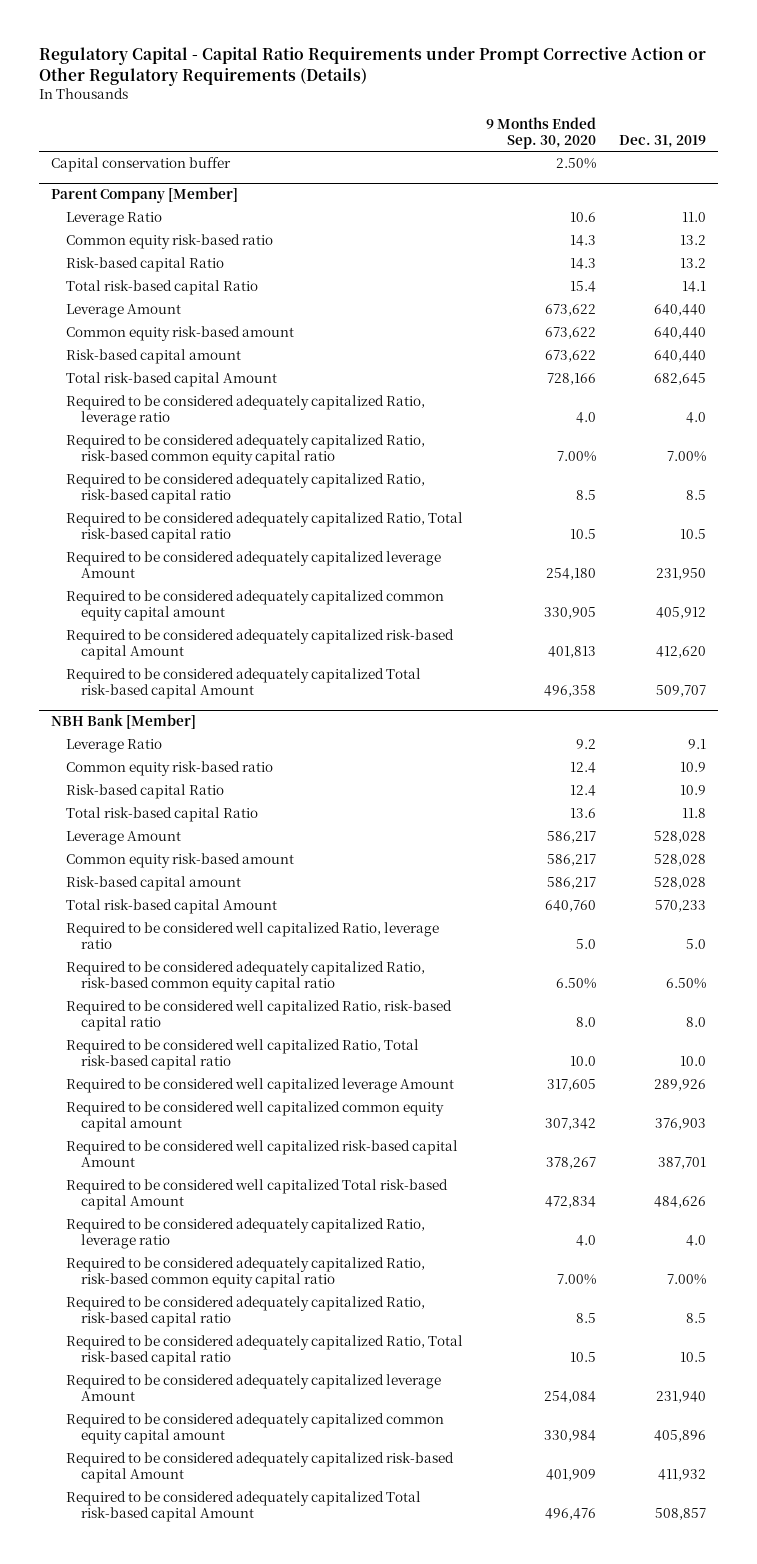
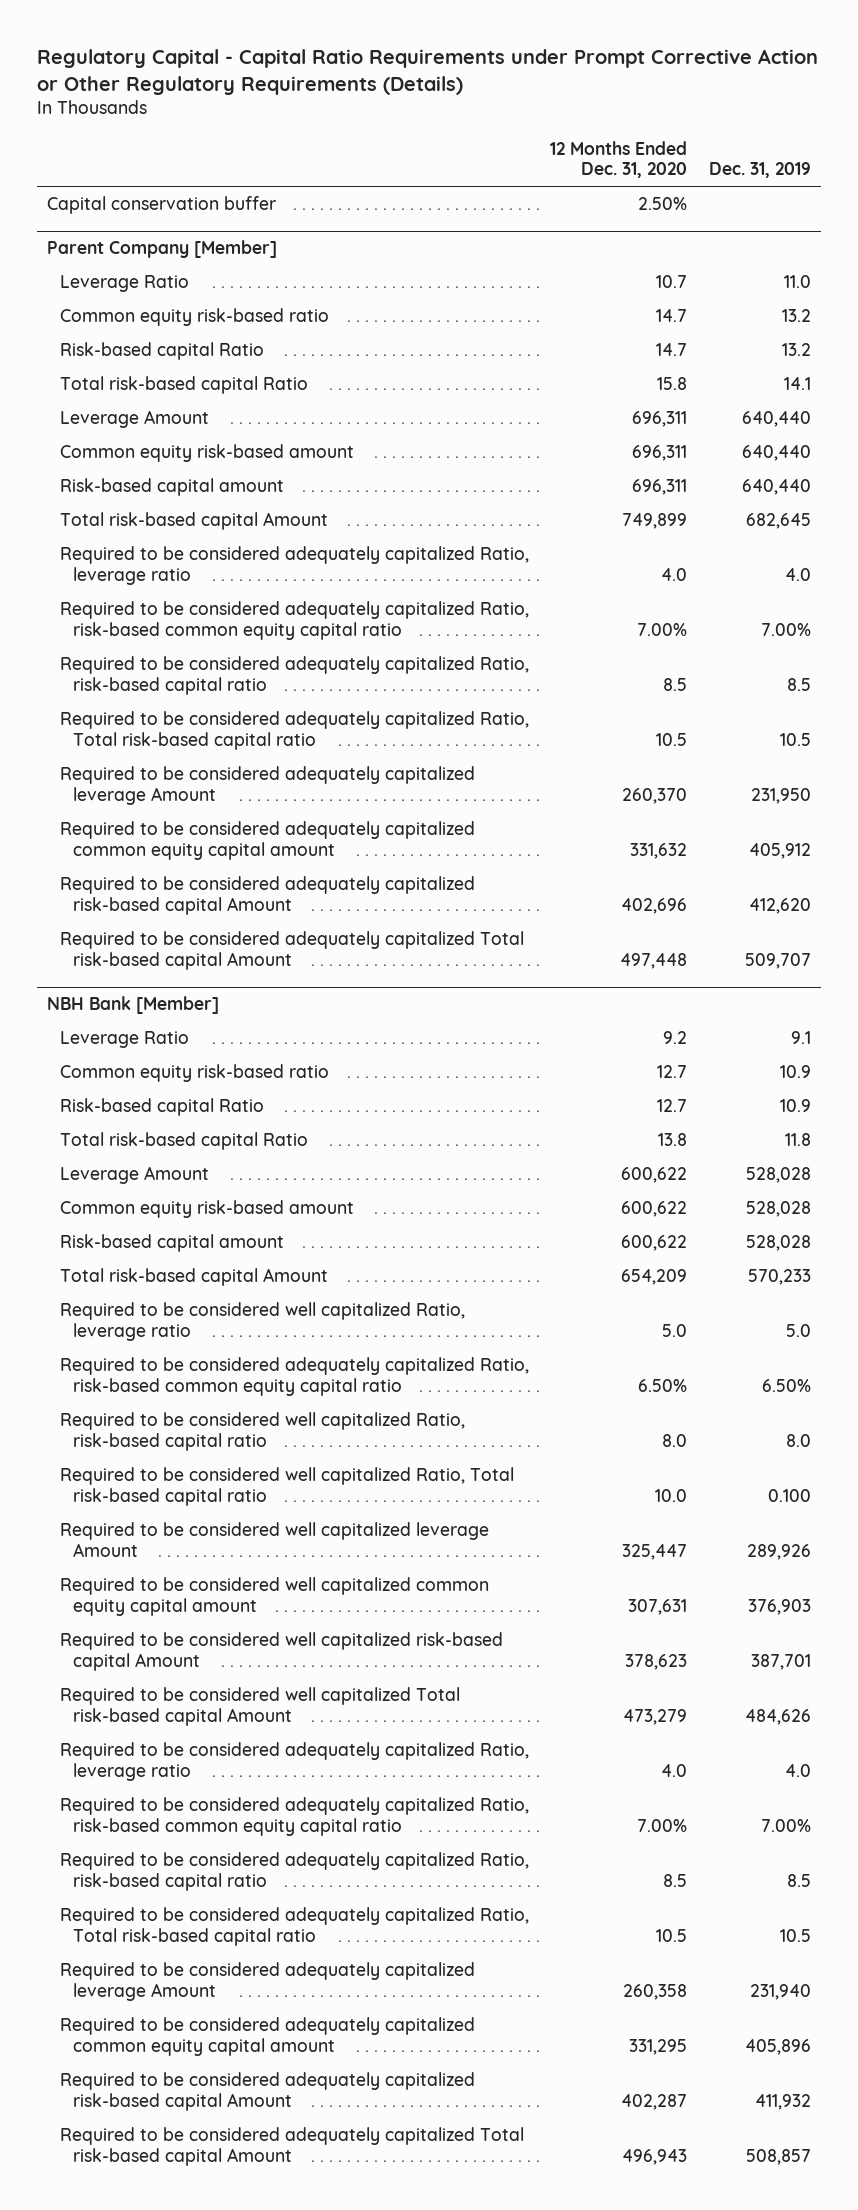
- | 9 Months Ended Sep. 30, 2020 | Dec. 31, 2019
+ | 12 Months Ended Dec. 31, 2020 | Dec. 31, 2019
@ NBH Bank [Member]
- Required to be considered well capitalized Ratio, Total risk-based capital ratio | 10.0 | 10.0
+ Required to be considered well capitalized Ratio, Total risk-based capital ratio | 10.0 | 0.100

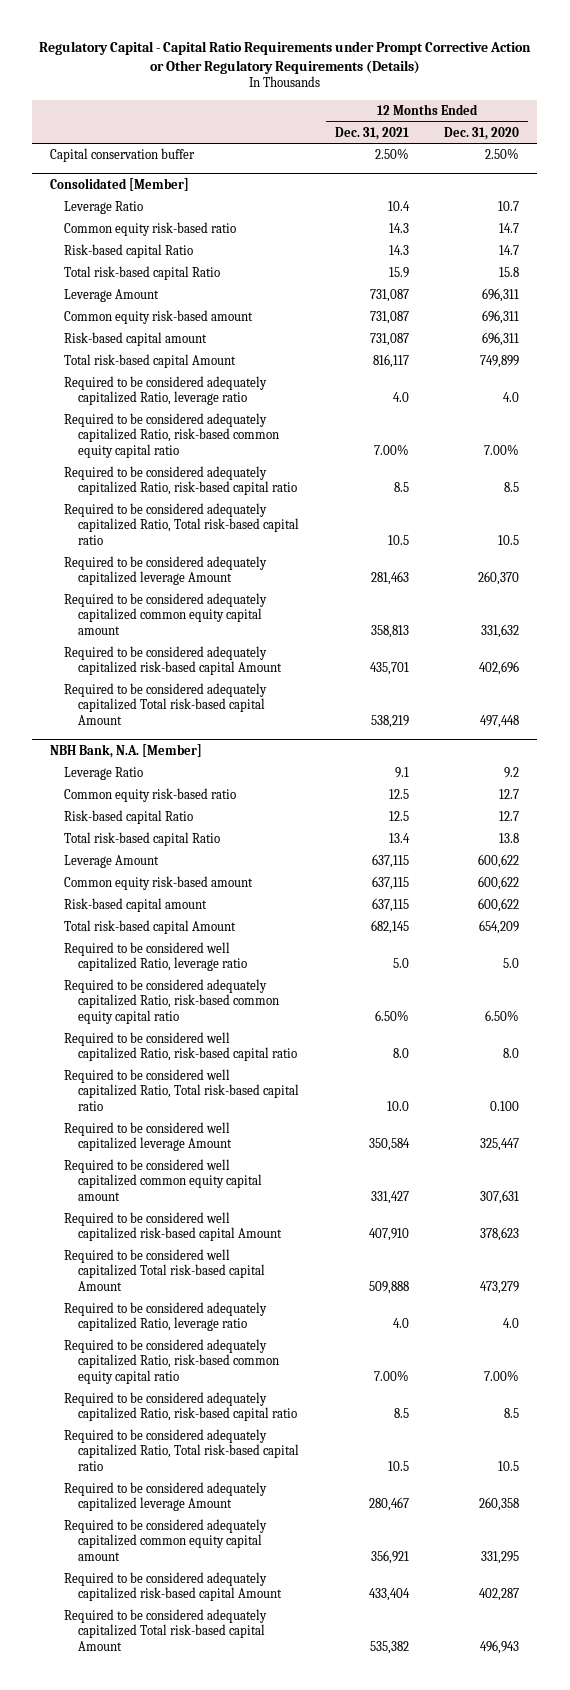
- | 12 Months Ended Dec. 31, 2020 | Dec. 31, 2019
+ | 12 Months Ended Dec. 31, 2021 | 12 Months Ended Dec. 31, 2020
- Parent Company [Member]
+ Consolidated [Member]
- NBH Bank [Member]
+ NBH Bank, N.A. [Member]
- Required to be considered well capitalized Ratio, Total risk-based capital ratio | 10.0 | 0.100
+ Required to be considered well capitalized Ratio, Total risk-based capital ratio | 10.0 | 0.100

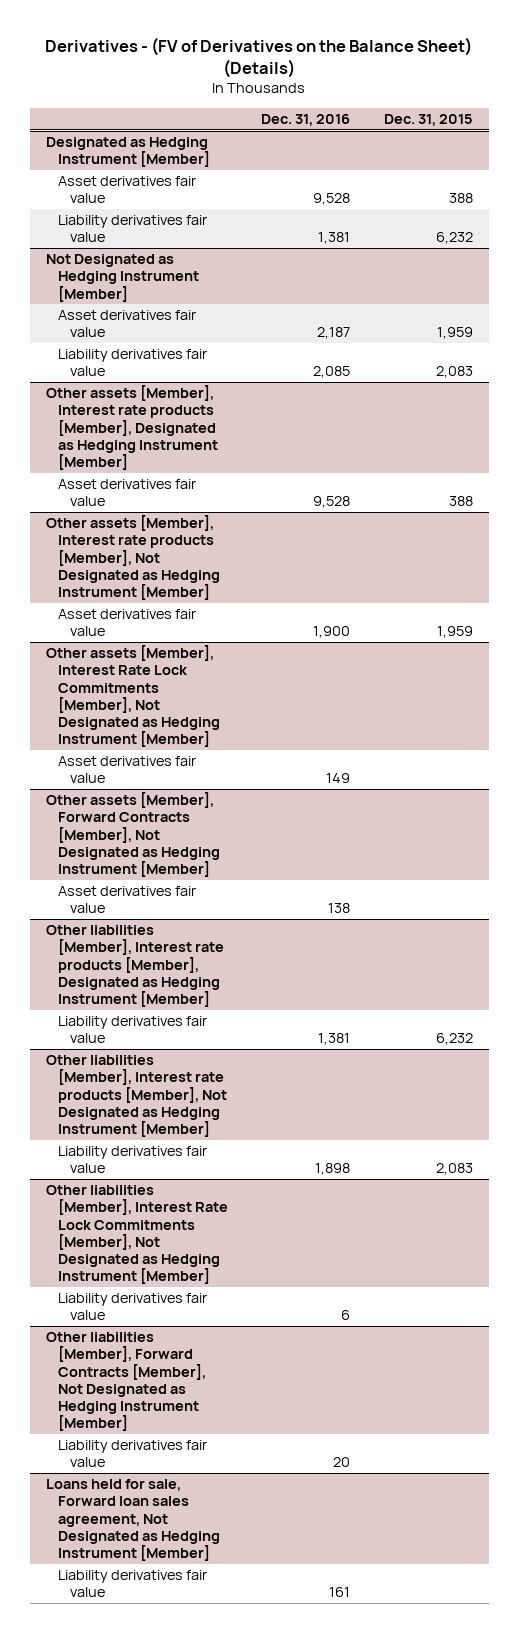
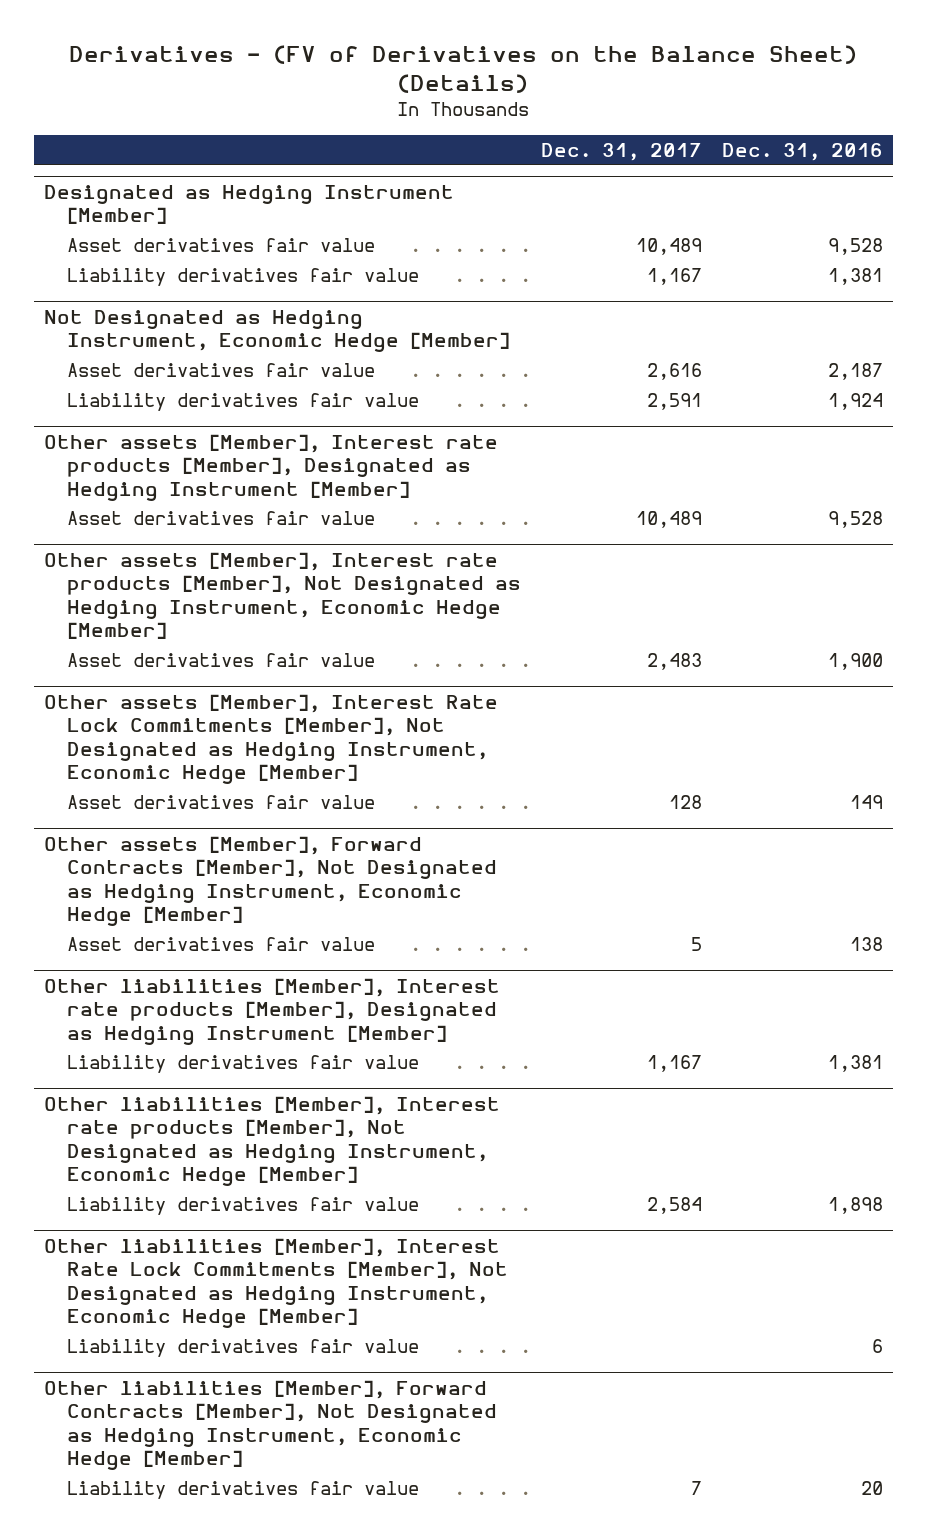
- | Dec. 31, 2016 | Dec. 31, 2015
+ | Dec. 31, 2017 | Dec. 31, 2016
- Not Designated as Hedging Instrument [Member]
+ Not Designated as Hedging Instrument, Economic Hedge [Member]
- Liability derivatives fair value | 2,085 | 2,083
+ Liability derivatives fair value | 2,591 | 1,924
- Other assets [Member], Interest rate products [Member], Not Designated as Hedging Instrument [Member]
+ Other assets [Member], Interest rate products [Member], Not Designated as Hedging Instrument, Economic Hedge [Member]
- Other assets [Member], Interest Rate Lock Commitments [Member], Not Designated as Hedging Instrument [Member]
+ Other assets [Member], Interest Rate Lock Commitments [Member], Not Designated as Hedging Instrument, Economic Hedge [Member]
- Other assets [Member], Forward Contracts [Member], Not Designated as Hedging Instrument [Member]
+ Other assets [Member], Forward Contracts [Member], Not Designated as Hedging Instrument, Economic Hedge [Member]
- Other liabilities [Member], Interest rate products [Member], Not Designated as Hedging Instrument [Member]
+ Other liabilities [Member], Interest rate products [Member], Not Designated as Hedging Instrument, Economic Hedge [Member]
- Other liabilities [Member], Interest Rate Lock Commitments [Member], Not Designated as Hedging Instrument [Member]
+ Other liabilities [Member], Interest Rate Lock Commitments [Member], Not Designated as Hedging Instrument, Economic Hedge [Member]
- Other liabilities [Member], Forward Contracts [Member], Not Designated as Hedging Instrument [Member]
+ Other liabilities [Member], Forward Contracts [Member], Not Designated as Hedging Instrument, Economic Hedge [Member]
- Loans held for sale, Forward loan sales agreement, Not Designated as Hedging Instrument [Member]
- Liability derivatives fair value | 161 |

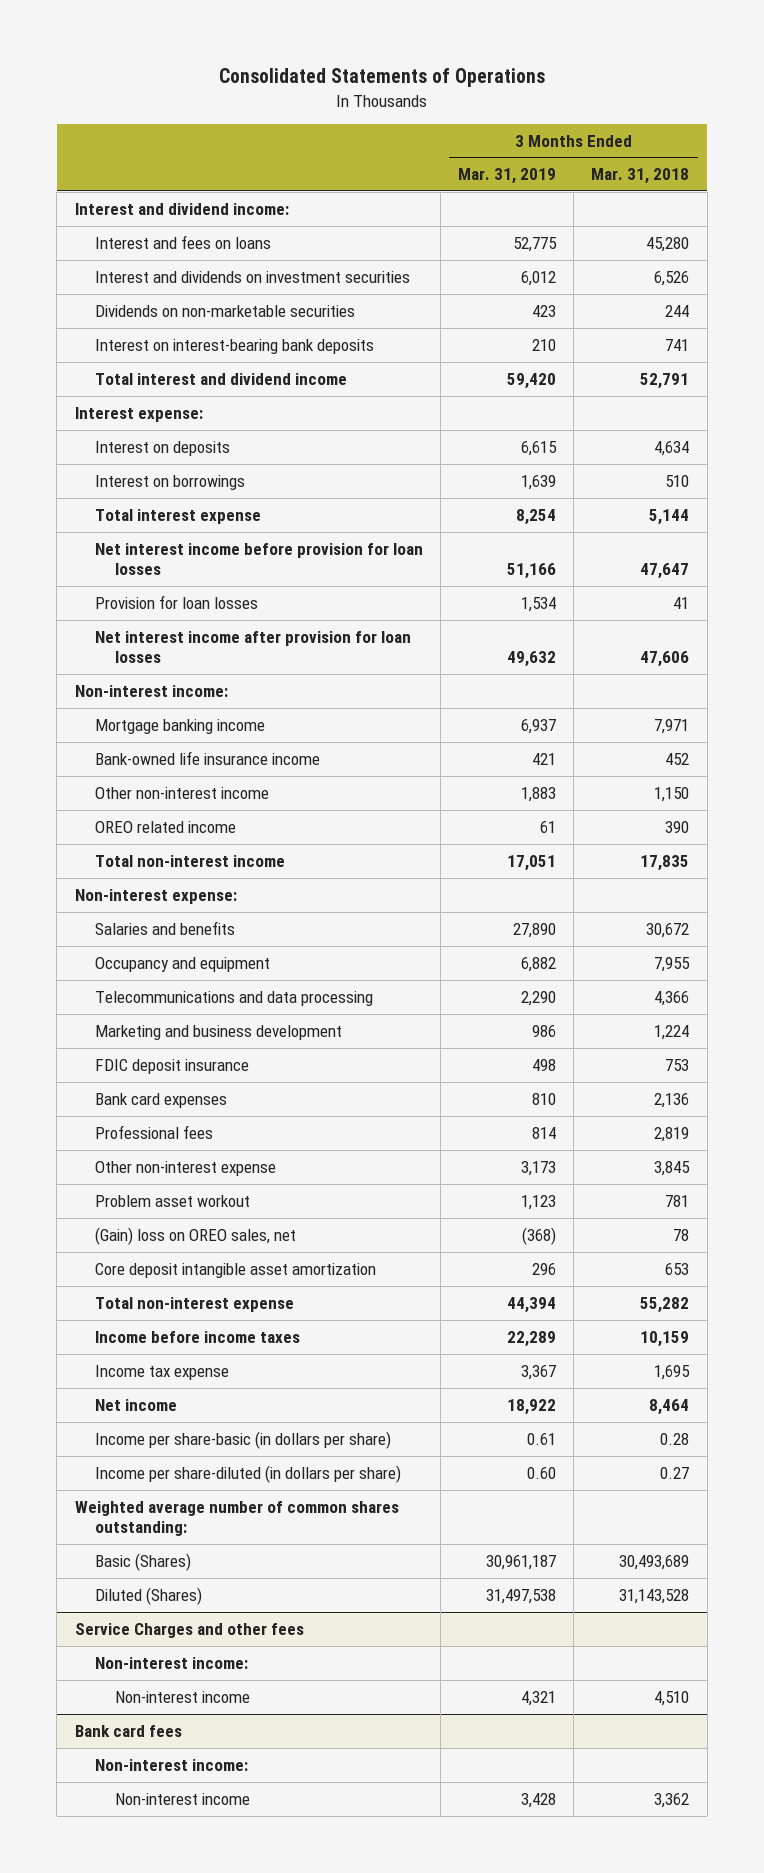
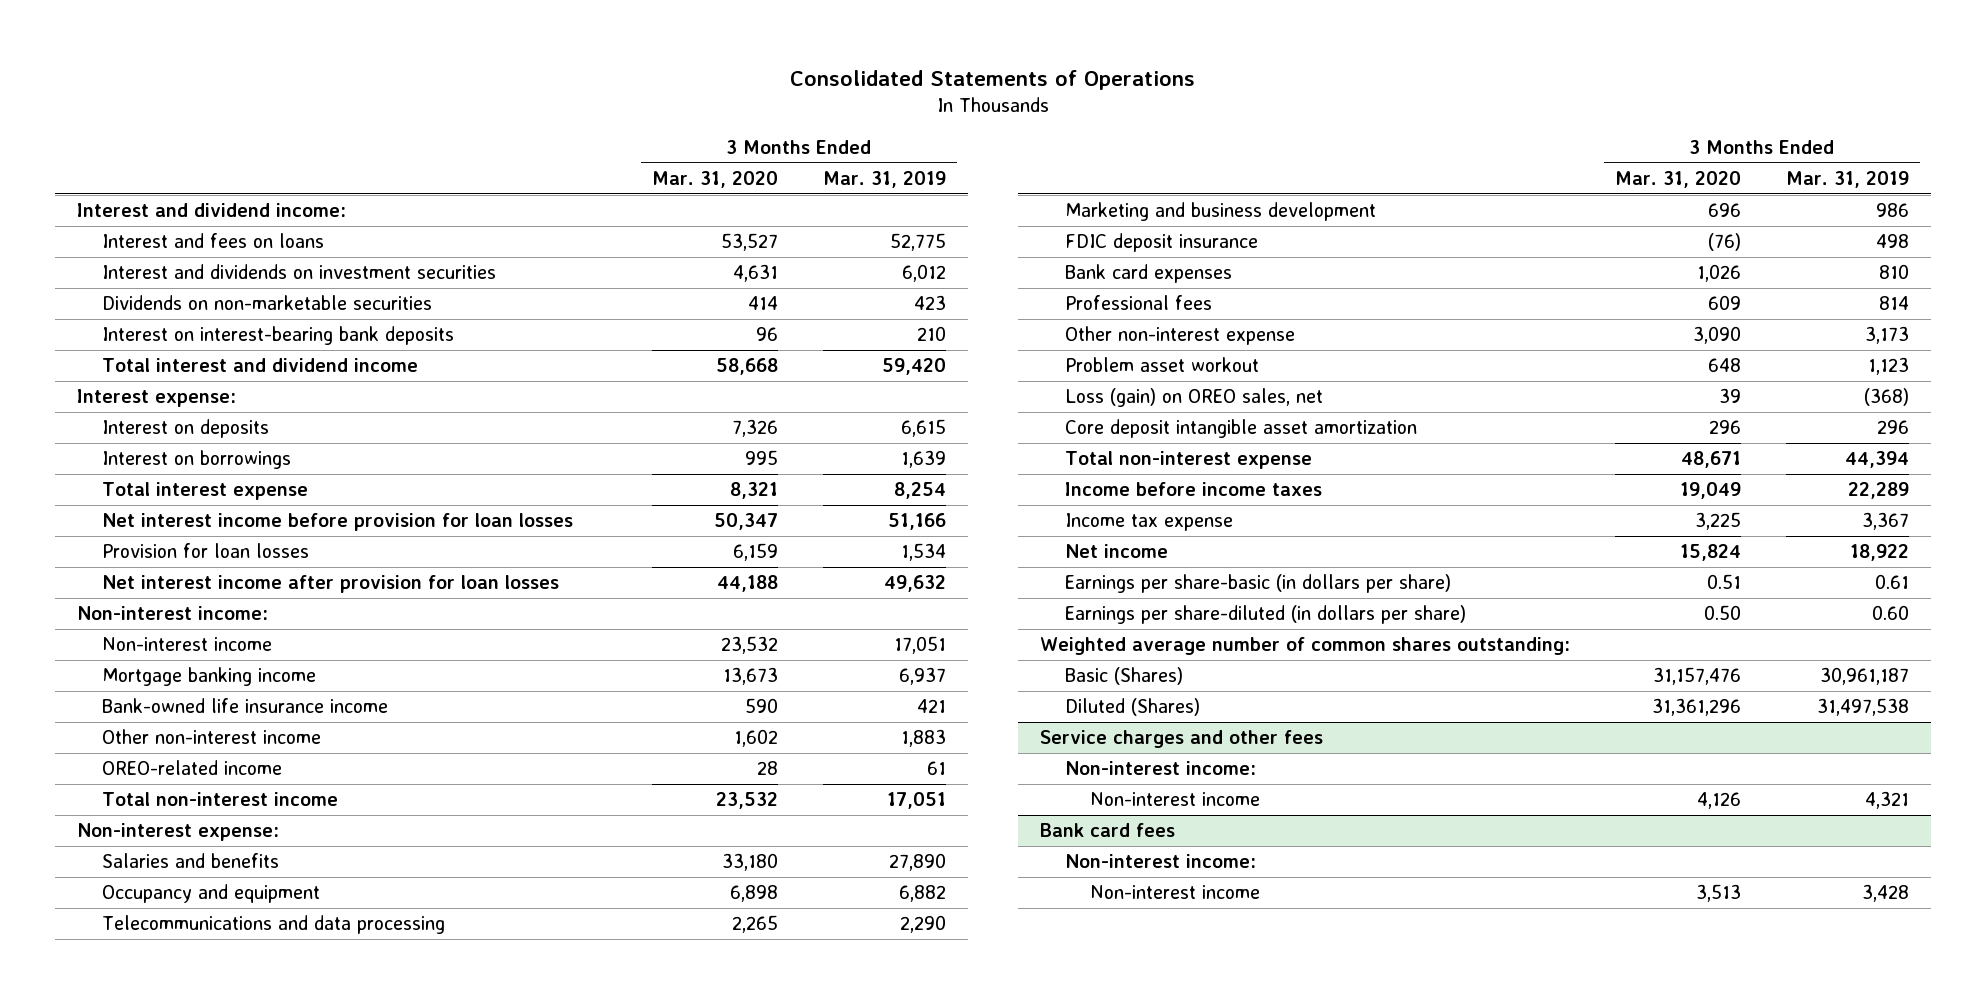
- | 3 Months Ended Mar. 31, 2019 | 3 Months Ended Mar. 31, 2018
+ | 3 Months Ended Mar. 31, 2020 | 3 Months Ended Mar. 31, 2019
+ Non-interest income | 23,532 | 17,051
- OREO related income | 61 | 390
+ OREO-related income | 28 | 61
- (Gain) loss on OREO sales, net | (368) | 78
+ Loss (gain) on OREO sales, net | 39 | (368)
- Income per share-basic (in dollars per share) | 0.61 | 0.28
- Income per share-diluted (in dollars per share) | 0.60 | 0.27
+ Earnings per share-basic (in dollars per share) | 0.51 | 0.61
+ Earnings per share-diluted (in dollars per share) | 0.50 | 0.60
- Service Charges and other fees
+ Service charges and other fees

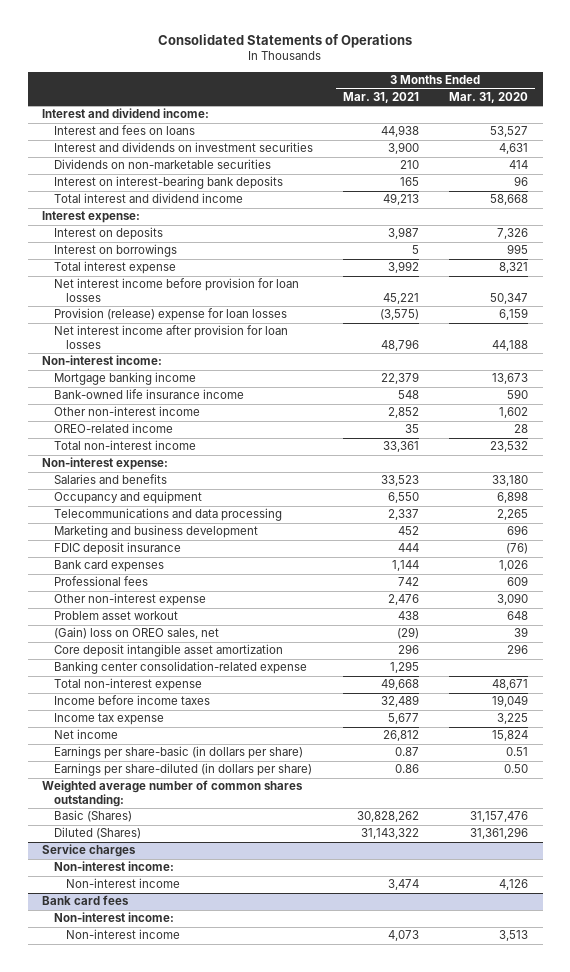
- | 3 Months Ended Mar. 31, 2020 | 3 Months Ended Mar. 31, 2019
+ | 3 Months Ended Mar. 31, 2021 | 3 Months Ended Mar. 31, 2020
- Provision for loan losses | 6,159 | 1,534
+ Provision (release) expense for loan losses | (3,575) | 6,159
- Non-interest income | 23,532 | 17,051
- Loss (gain) on OREO sales, net | 39 | (368)
+ (Gain) loss on OREO sales, net | (29) | 39
+ Banking center consolidation-related expense | 1,295 |
- Service charges and other fees
+ Service charges

